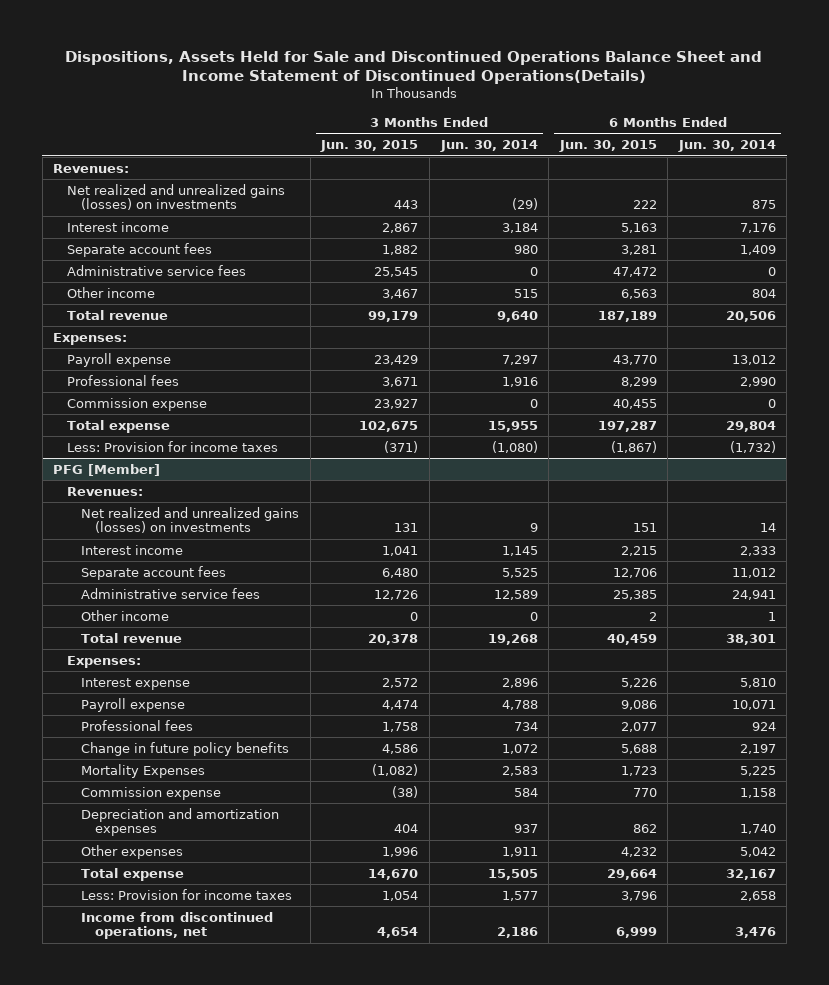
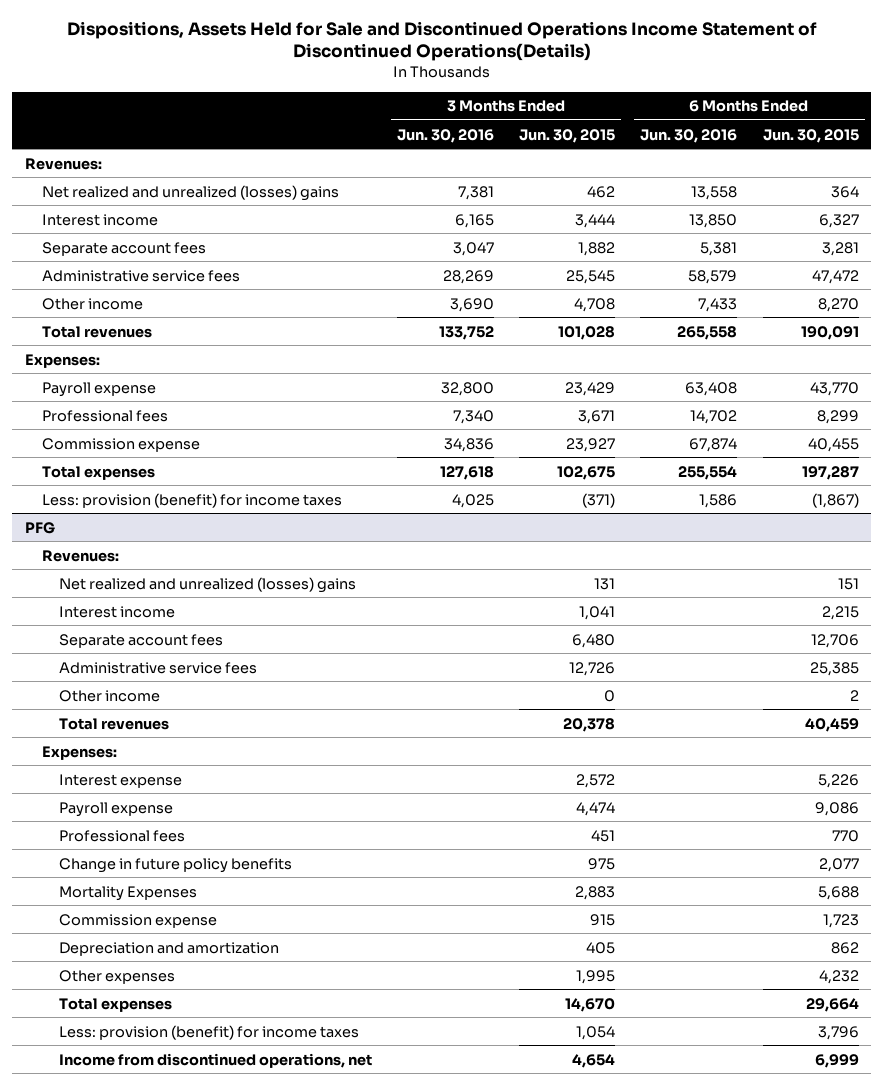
- Dispositions, Assets Held for Sale and Discontinued Operations Balance Sheet and Income Statement of Discontinued Operations(Details)
+ Dispositions, Assets Held for Sale and Discontinued Operations Income Statement of Discontinued Operations(Details)
- | 3 Months Ended Jun. 30, 2015 | 3 Months Ended Jun. 30, 2014 | 6 Months Ended Jun. 30, 2015 | 6 Months Ended Jun. 30, 2014
+ | 3 Months Ended Jun. 30, 2016 | 3 Months Ended Jun. 30, 2015 | 6 Months Ended Jun. 30, 2016 | 6 Months Ended Jun. 30, 2015
- Net realized and unrealized gains (losses) on investments | 443 | (29) | 222 | 875
- Interest income | 2,867 | 3,184 | 5,163 | 7,176
+ Net realized and unrealized (losses) gains | 7,381 | 462 | 13,558 | 364
+ Interest income | 6,165 | 3,444 | 13,850 | 6,327
- Other income | 3,467 | 515 | 6,563 | 804
- Total revenue | 99,179 | 9,640 | 187,189 | 20,506
+ Other income | 3,690 | 4,708 | 7,433 | 8,270
+ Total revenues | 133,752 | 101,028 | 265,558 | 190,091
- Total expense | 102,675 | 15,955 | 197,287 | 29,804
- Less: Provision for income taxes | (371) | (1,080) | (1,867) | (1,732)
- PFG [Member]
+ Total expenses | 127,618 | 102,675 | 255,554 | 197,287
+ Less: provision (benefit) for income taxes | 4,025 | (371) | 1,586 | (1,867)
+ PFG
- Net realized and unrealized gains (losses) on investments | 131 | 9 | 151 | 14
+ Net realized and unrealized (losses) gains | | 131 | | 151
- Total revenue | 20,378 | 19,268 | 40,459 | 38,301
+ Total revenues | | 20,378 | | 40,459
- Professional fees | 1,758 | 734 | 2,077 | 924
- Change in future policy benefits | 4,586 | 1,072 | 5,688 | 2,197
- Mortality Expenses | (1,082) | 2,583 | 1,723 | 5,225
- Commission expense | (38) | 584 | 770 | 1,158
- Depreciation and amortization expenses | 404 | 937 | 862 | 1,740
- Other expenses | 1,996 | 1,911 | 4,232 | 5,042
- Total expense | 14,670 | 15,505 | 29,664 | 32,167
- Less: Provision for income taxes | 1,054 | 1,577 | 3,796 | 2,658
+ Professional fees | | 451 | | 770
+ Change in future policy benefits | | 975 | | 2,077
+ Mortality Expenses | | 2,883 | | 5,688
+ Commission expense | | 915 | | 1,723
+ Depreciation and amortization | | 405 | | 862
+ Other expenses | | 1,995 | | 4,232
+ Total expenses | | 14,670 | | 29,664
+ Less: provision (benefit) for income taxes | | 1,054 | | 3,796

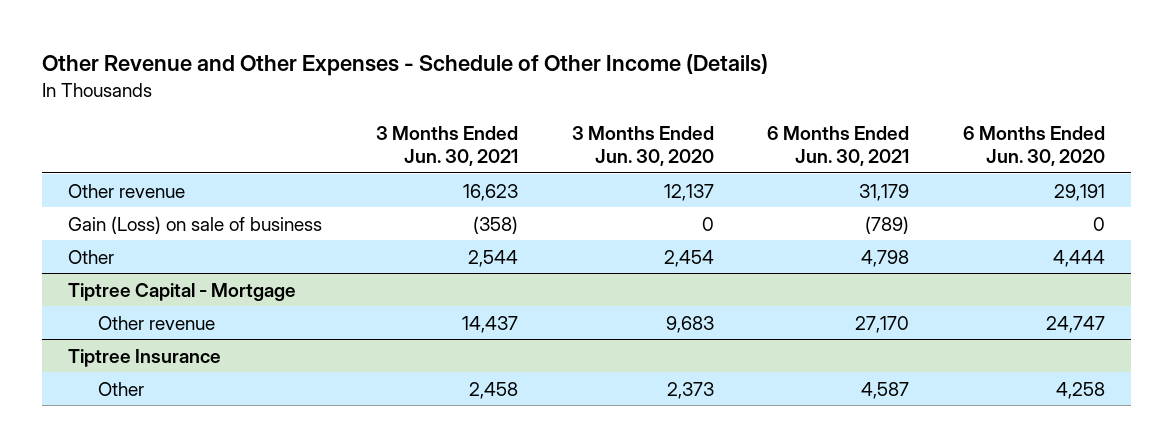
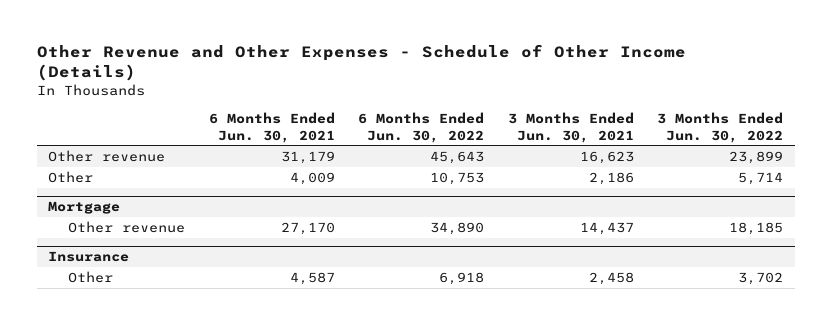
- | 3 Months Ended Jun. 30, 2021 | 3 Months Ended Jun. 30, 2020 | 6 Months Ended Jun. 30, 2021 | 6 Months Ended Jun. 30, 2020
+ | 6 Months Ended Jun. 30, 2021 | 6 Months Ended Jun. 30, 2022 | 3 Months Ended Jun. 30, 2021 | 3 Months Ended Jun. 30, 2022
- Gain (Loss) on sale of business | (358) | 0 | (789) | 0
- Other | 2,544 | 2,454 | 4,798 | 4,444
- Tiptree Capital - Mortgage
+ Other | 4,009 | 10,753 | 2,186 | 5,714
+ Mortgage
- Tiptree Insurance
+ Insurance

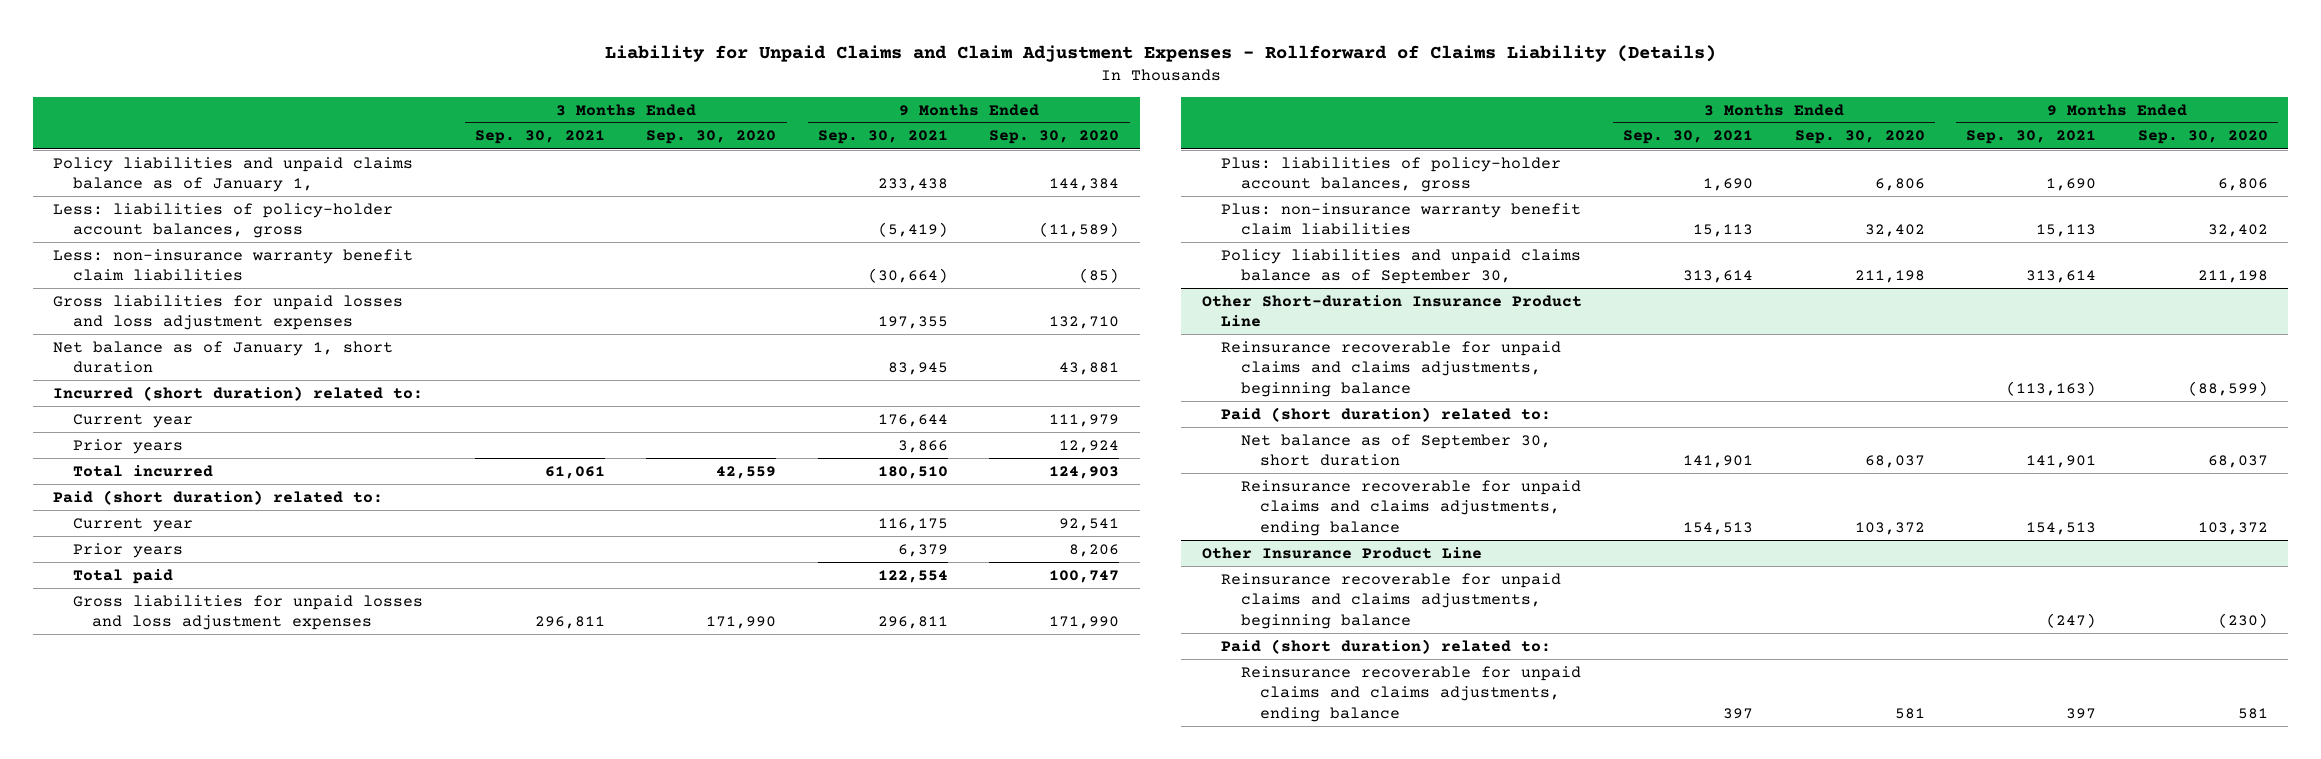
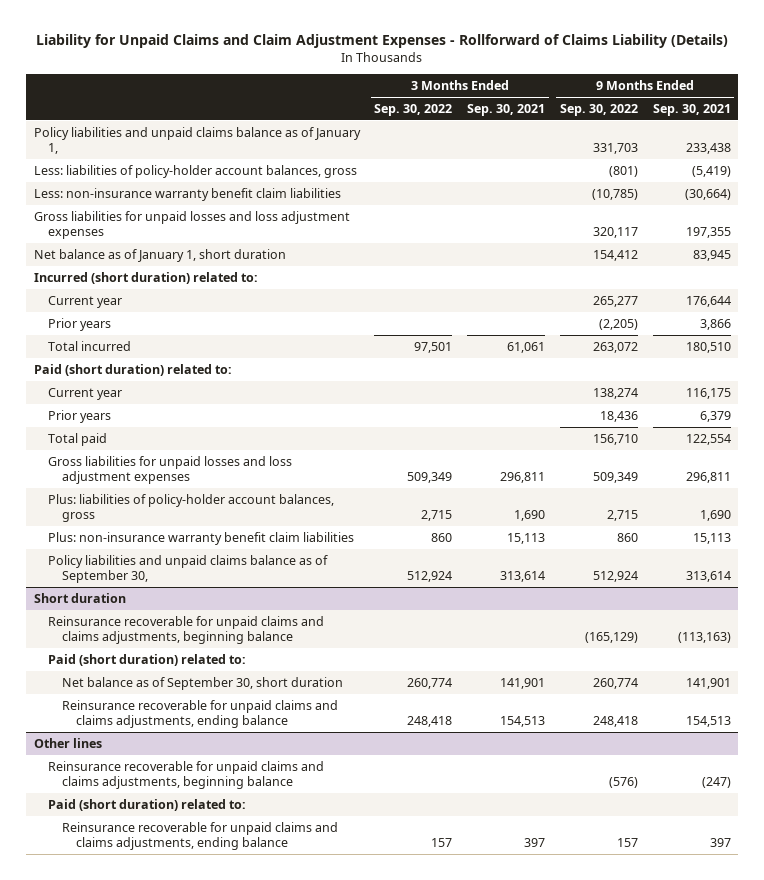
- | 3 Months Ended Sep. 30, 2021 | 3 Months Ended Sep. 30, 2020 | 9 Months Ended Sep. 30, 2021 | 9 Months Ended Sep. 30, 2020
+ | 3 Months Ended Sep. 30, 2022 | 3 Months Ended Sep. 30, 2021 | 9 Months Ended Sep. 30, 2022 | 9 Months Ended Sep. 30, 2021
- Other Short-duration Insurance Product Line
+ Short duration
- Other Insurance Product Line
+ Other lines

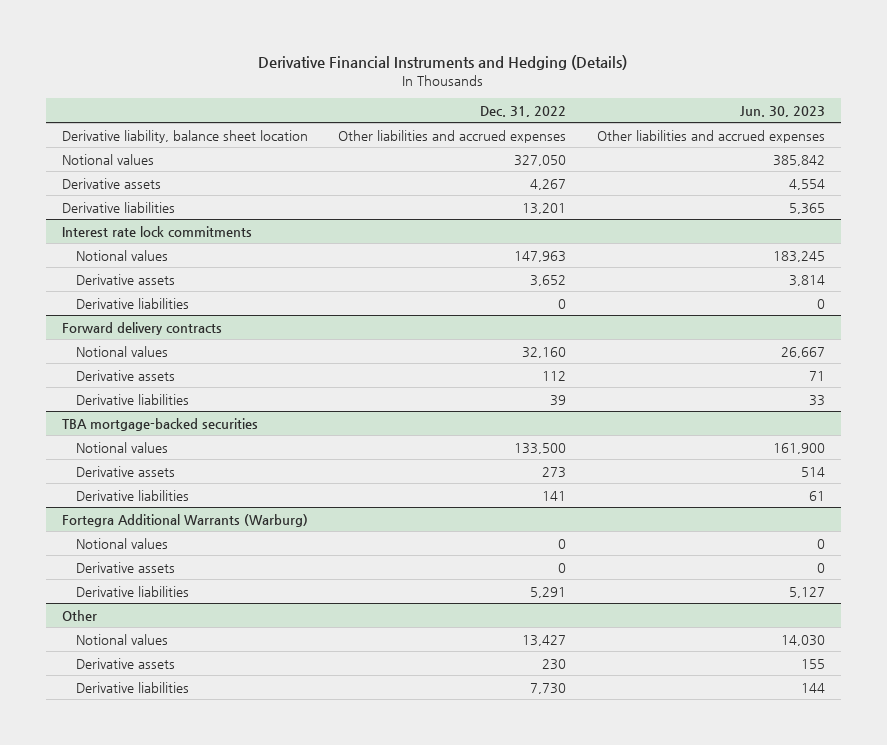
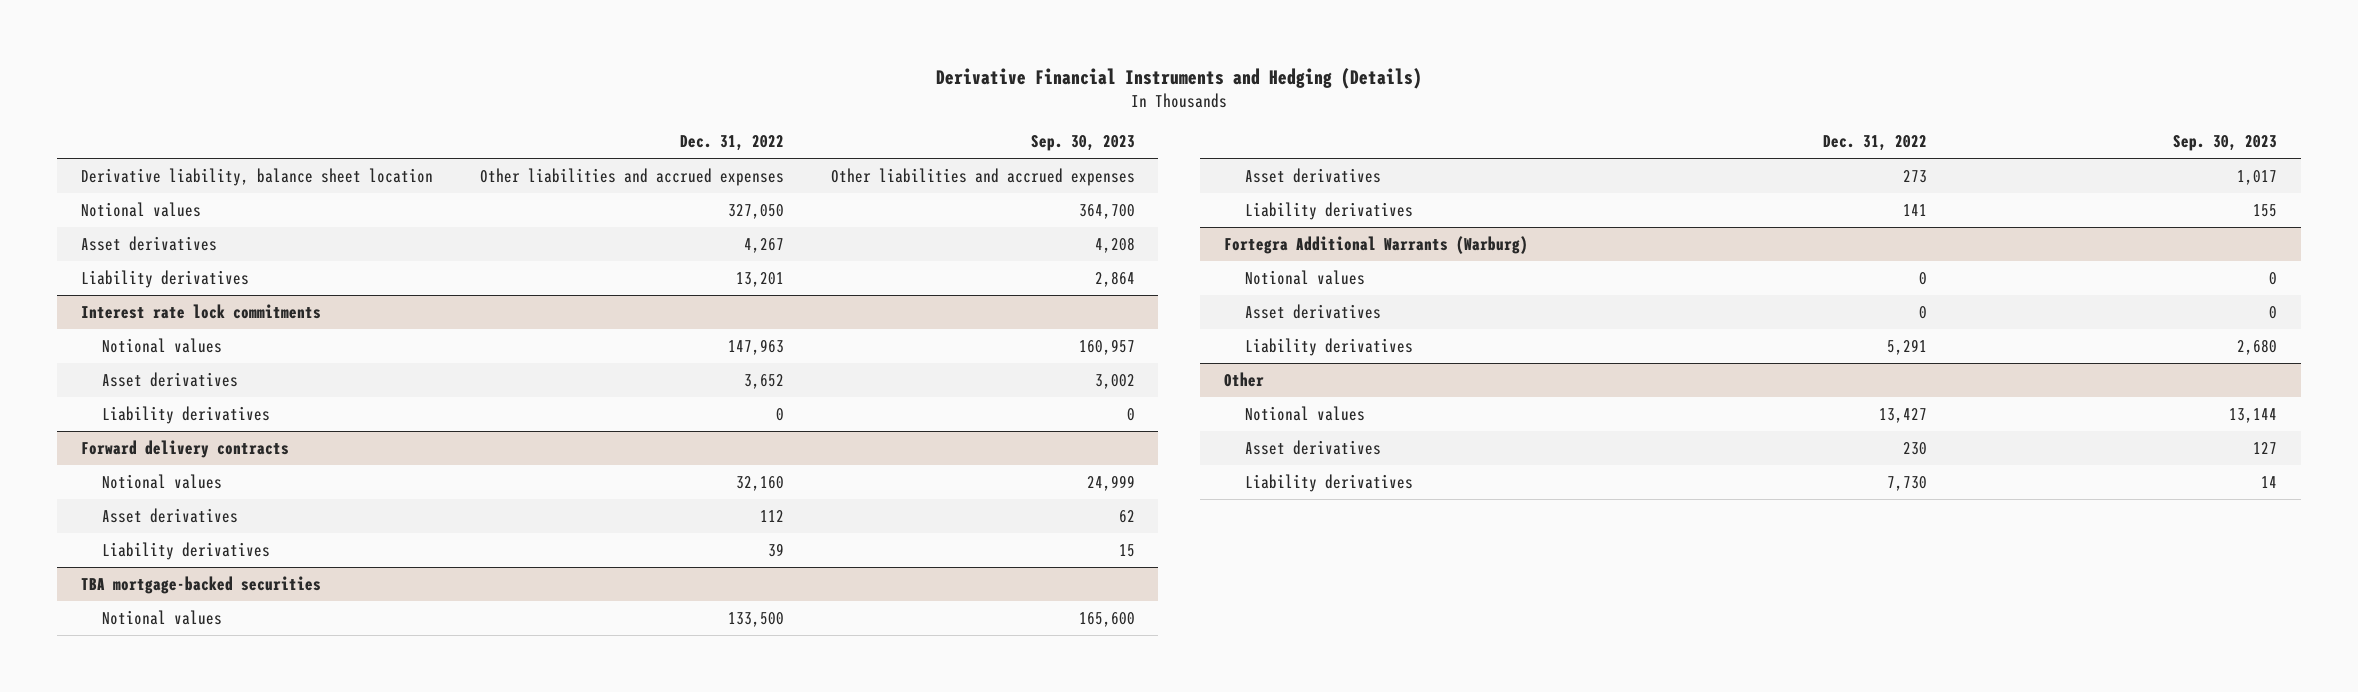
- | Dec. 31, 2022 | Jun. 30, 2023
+ | Dec. 31, 2022 | Sep. 30, 2023
- Derivative assets | 4,267 | 4,554
- Derivative liabilities | 13,201 | 5,365
+ Asset derivatives | 4,267 | 4,208
+ Liability derivatives | 13,201 | 2,864
@ Interest rate lock commitments
- Derivative assets | 3,652 | 3,814
- Derivative liabilities | 0 | 0
+ Asset derivatives | 3,652 | 3,002
+ Liability derivatives | 0 | 0
@ Forward delivery contracts
- Derivative assets | 112 | 71
- Derivative liabilities | 39 | 33
+ Asset derivatives | 112 | 62
+ Liability derivatives | 39 | 15
@ TBA mortgage-backed securities
- Derivative assets | 273 | 514
- Derivative liabilities | 141 | 61
+ Asset derivatives | 273 | 1,017
+ Liability derivatives | 141 | 155
@ Fortegra Additional Warrants (Warburg)
- Derivative assets | 0 | 0
- Derivative liabilities | 5,291 | 5,127
+ Asset derivatives | 0 | 0
+ Liability derivatives | 5,291 | 2,680
@ Other
- Derivative assets | 230 | 155
- Derivative liabilities | 7,730 | 144
+ Asset derivatives | 230 | 127
+ Liability derivatives | 7,730 | 14

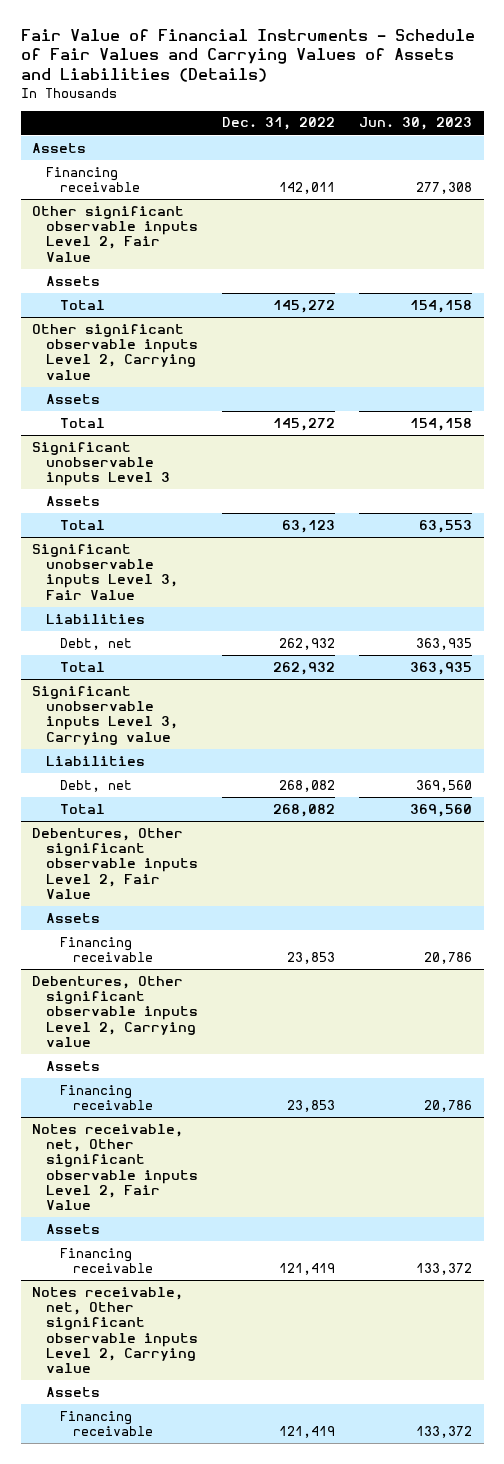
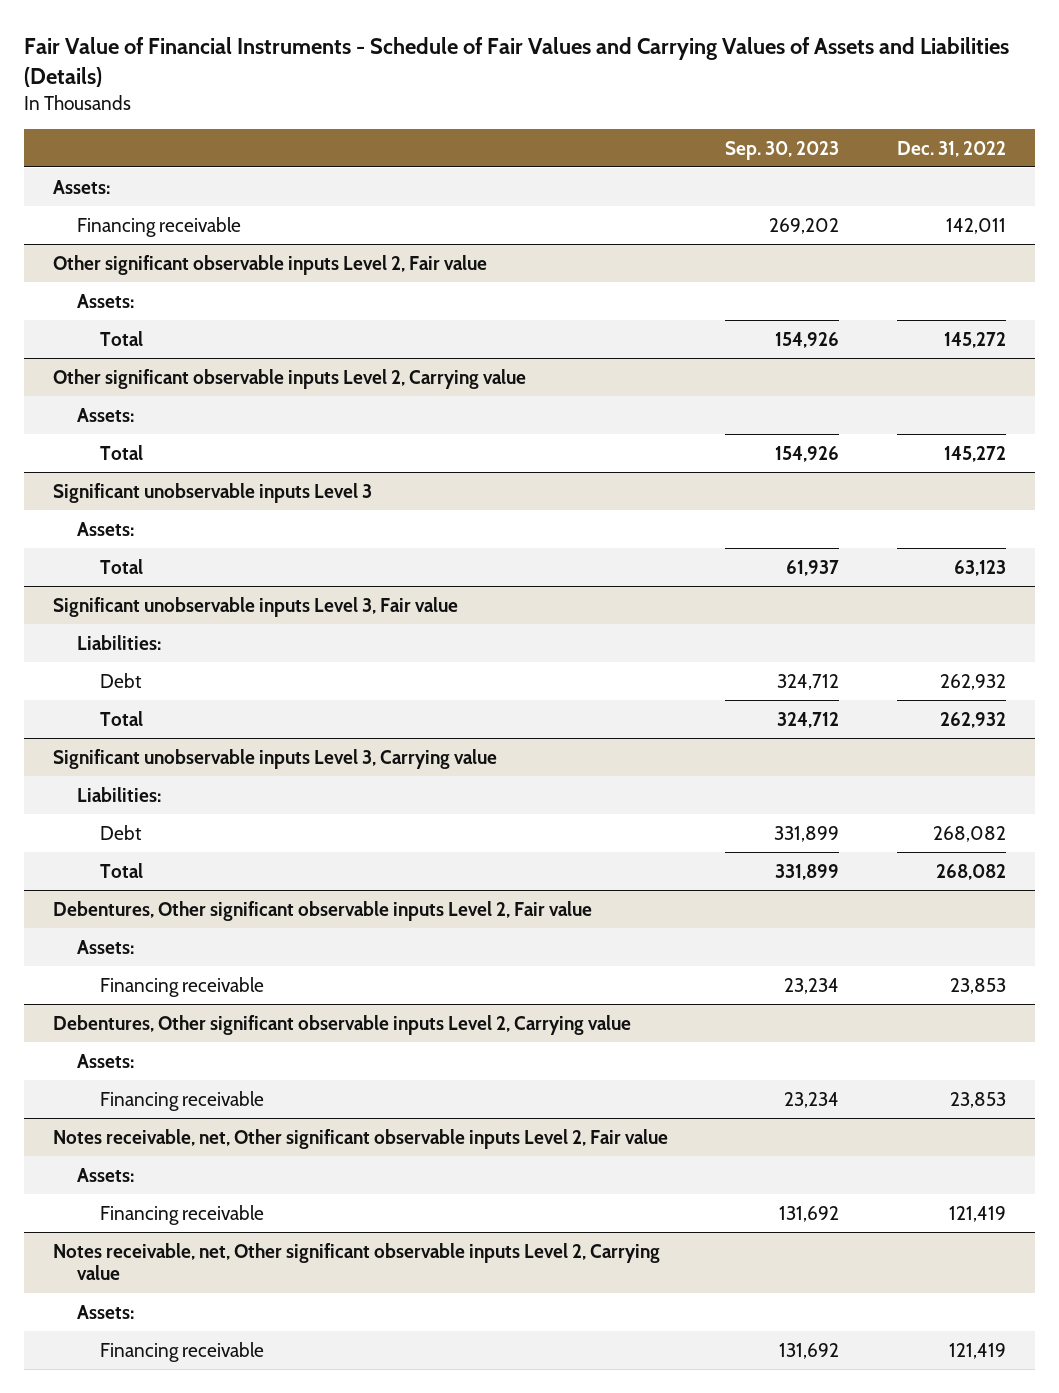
- | Dec. 31, 2022 | Jun. 30, 2023
+ | Sep. 30, 2023 | Dec. 31, 2022
- Assets
+ Assets:
- Other significant observable inputs Level 2, Fair Value
- Assets
+ Other significant observable inputs Level 2, Fair value
+ Assets:
@ Other significant observable inputs Level 2, Carrying value
- Assets
+ Assets:
@ Significant unobservable inputs Level 3
- Assets
+ Assets:
- Significant unobservable inputs Level 3, Fair Value
- Liabilities
- Debt, net | 262,932 | 363,935
+ Significant unobservable inputs Level 3, Fair value
+ Liabilities:
+ Debt | 324,712 | 262,932
@ Significant unobservable inputs Level 3, Carrying value
- Liabilities
- Debt, net | 268,082 | 369,560
+ Liabilities:
+ Debt | 331,899 | 268,082
- Debentures, Other significant observable inputs Level 2, Fair Value
- Assets
+ Debentures, Other significant observable inputs Level 2, Fair value
+ Assets:
@ Debentures, Other significant observable inputs Level 2, Carrying value
- Assets
+ Assets:
- Notes receivable, net, Other significant observable inputs Level 2, Fair Value
- Assets
+ Notes receivable, net, Other significant observable inputs Level 2, Fair value
+ Assets:
@ Notes receivable, net, Other significant observable inputs Level 2, Carrying value
- Assets
+ Assets:

